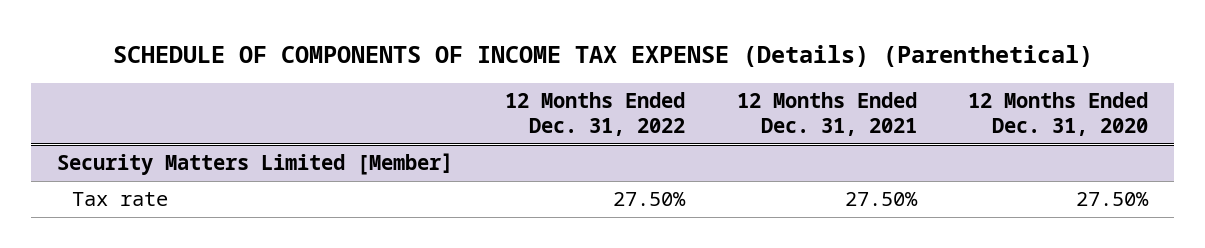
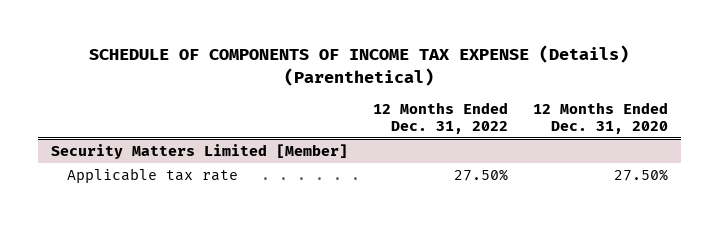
- | 12 Months Ended Dec. 31, 2022 | 12 Months Ended Dec. 31, 2021 | 12 Months Ended Dec. 31, 2020
+ | 12 Months Ended Dec. 31, 2022 | 12 Months Ended Dec. 31, 2020
@ Security Matters Limited [Member]
- Tax rate | 27.50% | 27.50% | 27.50%
+ Applicable tax rate | 27.50% | 27.50%

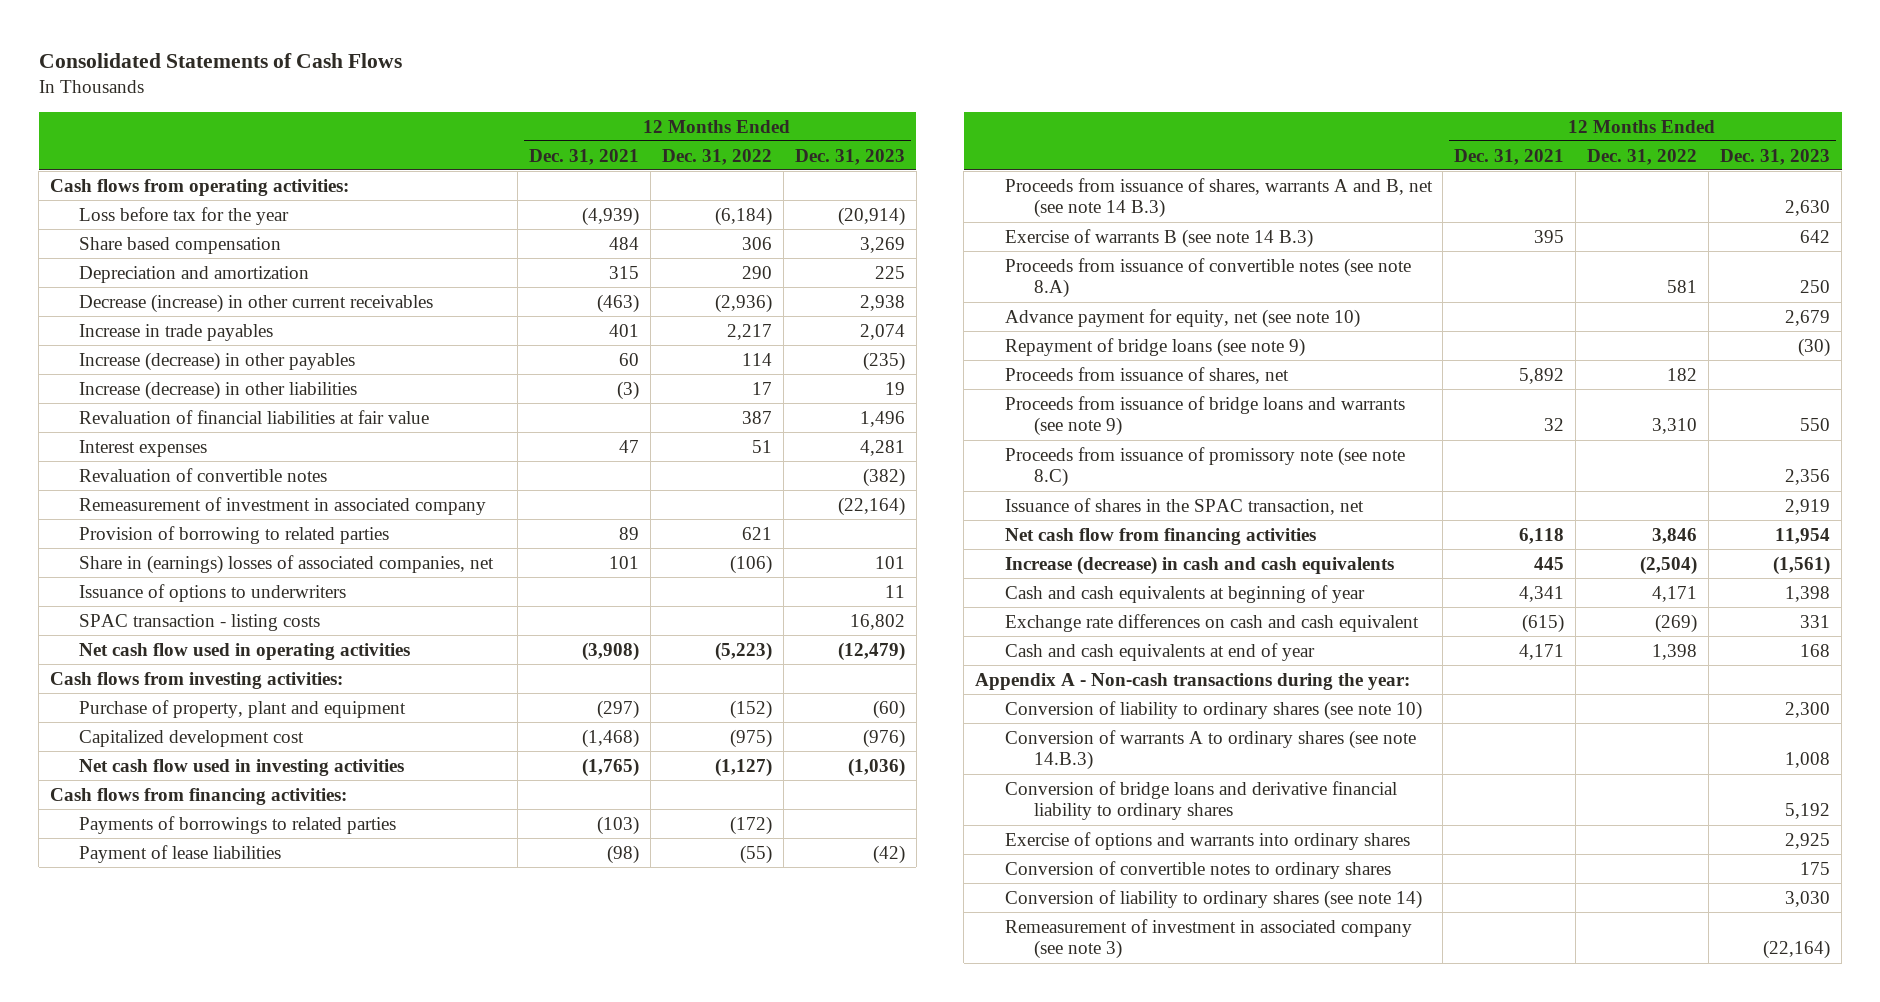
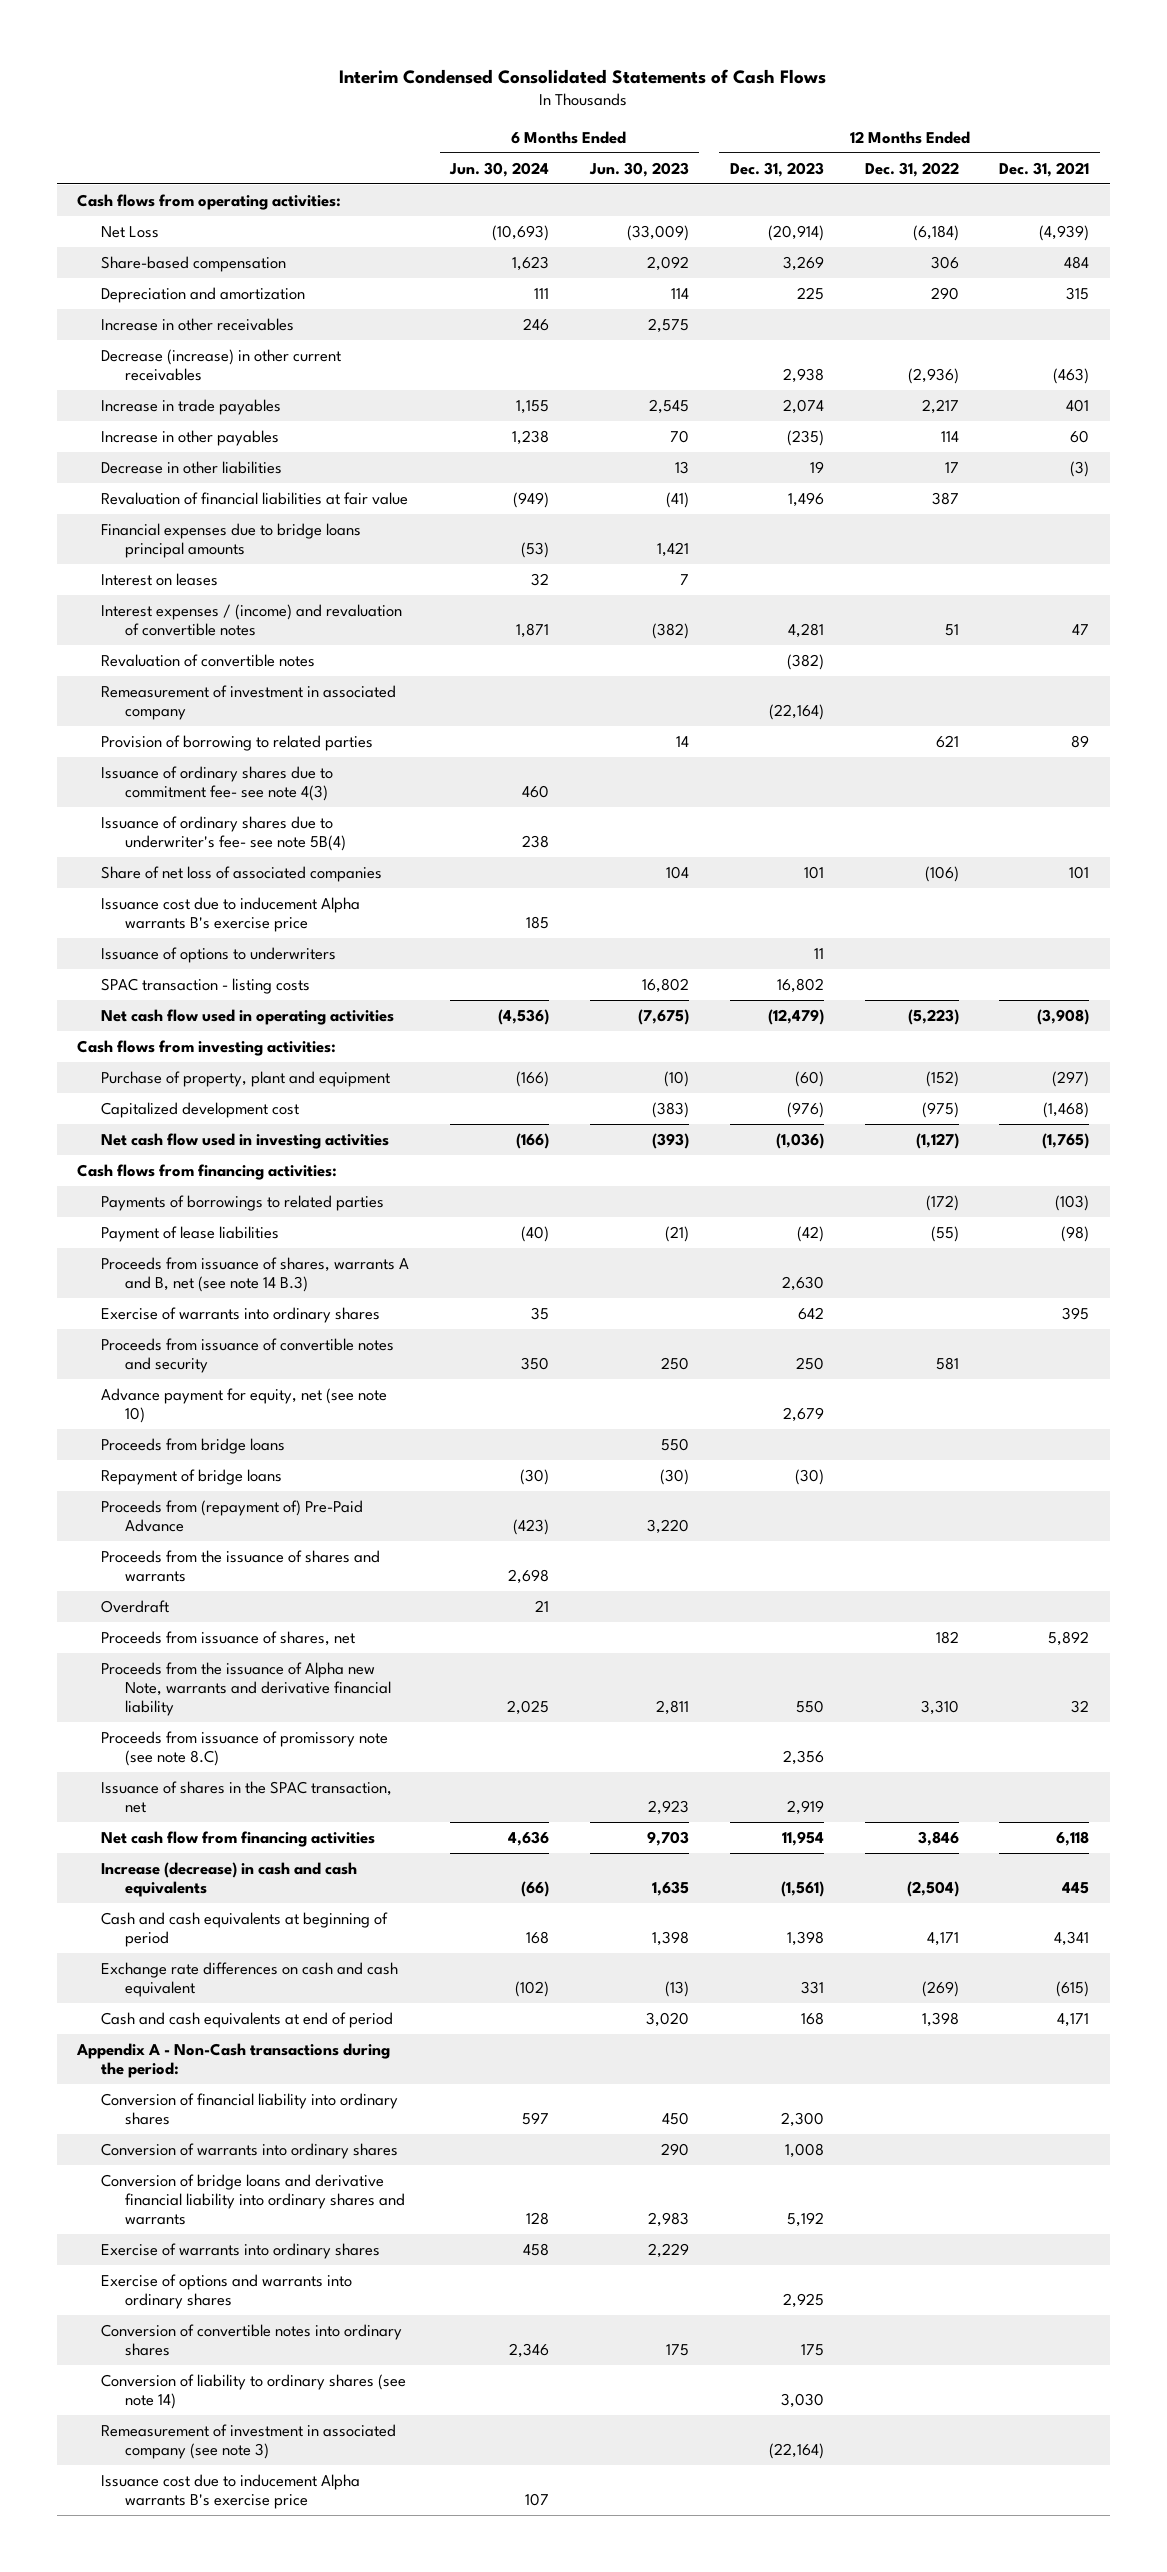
- Consolidated Statements of Cash Flows
+ Interim Condensed Consolidated Statements of Cash Flows
- | 12 Months Ended Dec. 31, 2021 | 12 Months Ended Dec. 31, 2022 | 12 Months Ended Dec. 31, 2023
+ | 6 Months Ended Jun. 30, 2024 | 6 Months Ended Jun. 30, 2023 | 12 Months Ended Dec. 31, 2023 | 12 Months Ended Dec. 31, 2022 | 12 Months Ended Dec. 31, 2021
- Loss before tax for the year | (4,939) | (6,184) | (20,914)
- Share based compensation | 484 | 306 | 3,269
+ Net Loss | (10,693) | (33,009) | (20,914) | (6,184) | (4,939)
+ Share-based compensation | 1,623 | 2,092 | 3,269 | 306 | 484
+ Increase in other receivables | 246 | 2,575 | | |
- Increase (decrease) in other payables | 60 | 114 | (235)
- Increase (decrease) in other liabilities | (3) | 17 | 19
+ Increase in other payables | 1,238 | 70 | (235) | 114 | 60
+ Decrease in other liabilities | | 13 | 19 | 17 | (3)
- Interest expenses | 47 | 51 | 4,281
+ Financial expenses due to bridge loans principal amounts | (53) | 1,421 | | |
+ Interest on leases | 32 | 7 | | |
+ Interest expenses / (income) and revaluation of convertible notes | 1,871 | (382) | 4,281 | 51 | 47
- Share in (earnings) losses of associated companies, net | 101 | (106) | 101
+ Issuance of ordinary shares due to commitment fee- see note 4(3) | 460 | | | |
+ Issuance of ordinary shares due to underwriter's fee- see note 5B(4) | 238 | | | |
+ Share of net loss of associated companies | | 104 | 101 | (106) | 101
+ Issuance cost due to inducement Alpha warrants B's exercise price | 185 | | | |
- Exercise of warrants B (see note 14 B.3) | 395 | | 642
- Proceeds from issuance of convertible notes (see note 8.A) | | 581 | 250
+ Exercise of warrants into ordinary shares | 35 | | 642 | | 395
+ Proceeds from issuance of convertible notes and security | 350 | 250 | 250 | 581 |
- Repayment of bridge loans (see note 9) | | | (30)
+ Proceeds from bridge loans | | 550 | | |
+ Repayment of bridge loans | (30) | (30) | (30) | |
+ Proceeds from (repayment of) Pre-Paid Advance | (423) | 3,220 | | |
+ Proceeds from the issuance of shares and warrants | 2,698 | | | |
+ Overdraft | 21 | | | |
- Proceeds from issuance of bridge loans and warrants (see note 9) | 32 | 3,310 | 550
+ Proceeds from the issuance of Alpha new Note, warrants and derivative financial liability | 2,025 | 2,811 | 550 | 3,310 | 32
- Cash and cash equivalents at beginning of year | 4,341 | 4,171 | 1,398
+ Cash and cash equivalents at beginning of period | 168 | 1,398 | 1,398 | 4,171 | 4,341
- Cash and cash equivalents at end of year | 4,171 | 1,398 | 168
- Appendix A - Non-cash transactions during the year:
- Conversion of liability to ordinary shares (see note 10) | | | 2,300
- Conversion of warrants A to ordinary shares (see note 14.B.3) | | | 1,008
- Conversion of bridge loans and derivative financial liability to ordinary shares | | | 5,192
+ Cash and cash equivalents at end of period | | 3,020 | 168 | 1,398 | 4,171
+ Appendix A - Non-Cash transactions during the period:
+ Conversion of financial liability into ordinary shares | 597 | 450 | 2,300 | |
+ Conversion of warrants into ordinary shares | | 290 | 1,008 | |
+ Conversion of bridge loans and derivative financial liability into ordinary shares and warrants | 128 | 2,983 | 5,192 | |
+ Exercise of warrants into ordinary shares | 458 | 2,229 | | |
- Conversion of convertible notes to ordinary shares | | | 175
+ Conversion of convertible notes into ordinary shares | 2,346 | 175 | 175 | |
+ Issuance cost due to inducement Alpha warrants B's exercise price | 107 | | | |

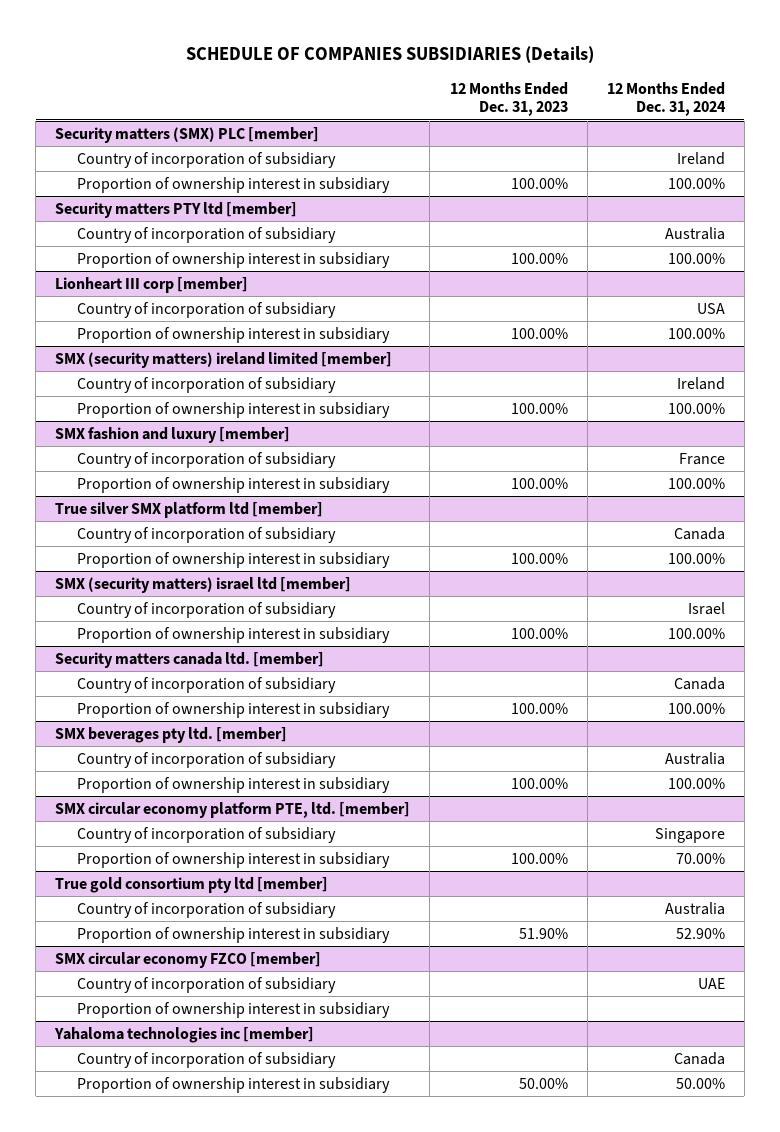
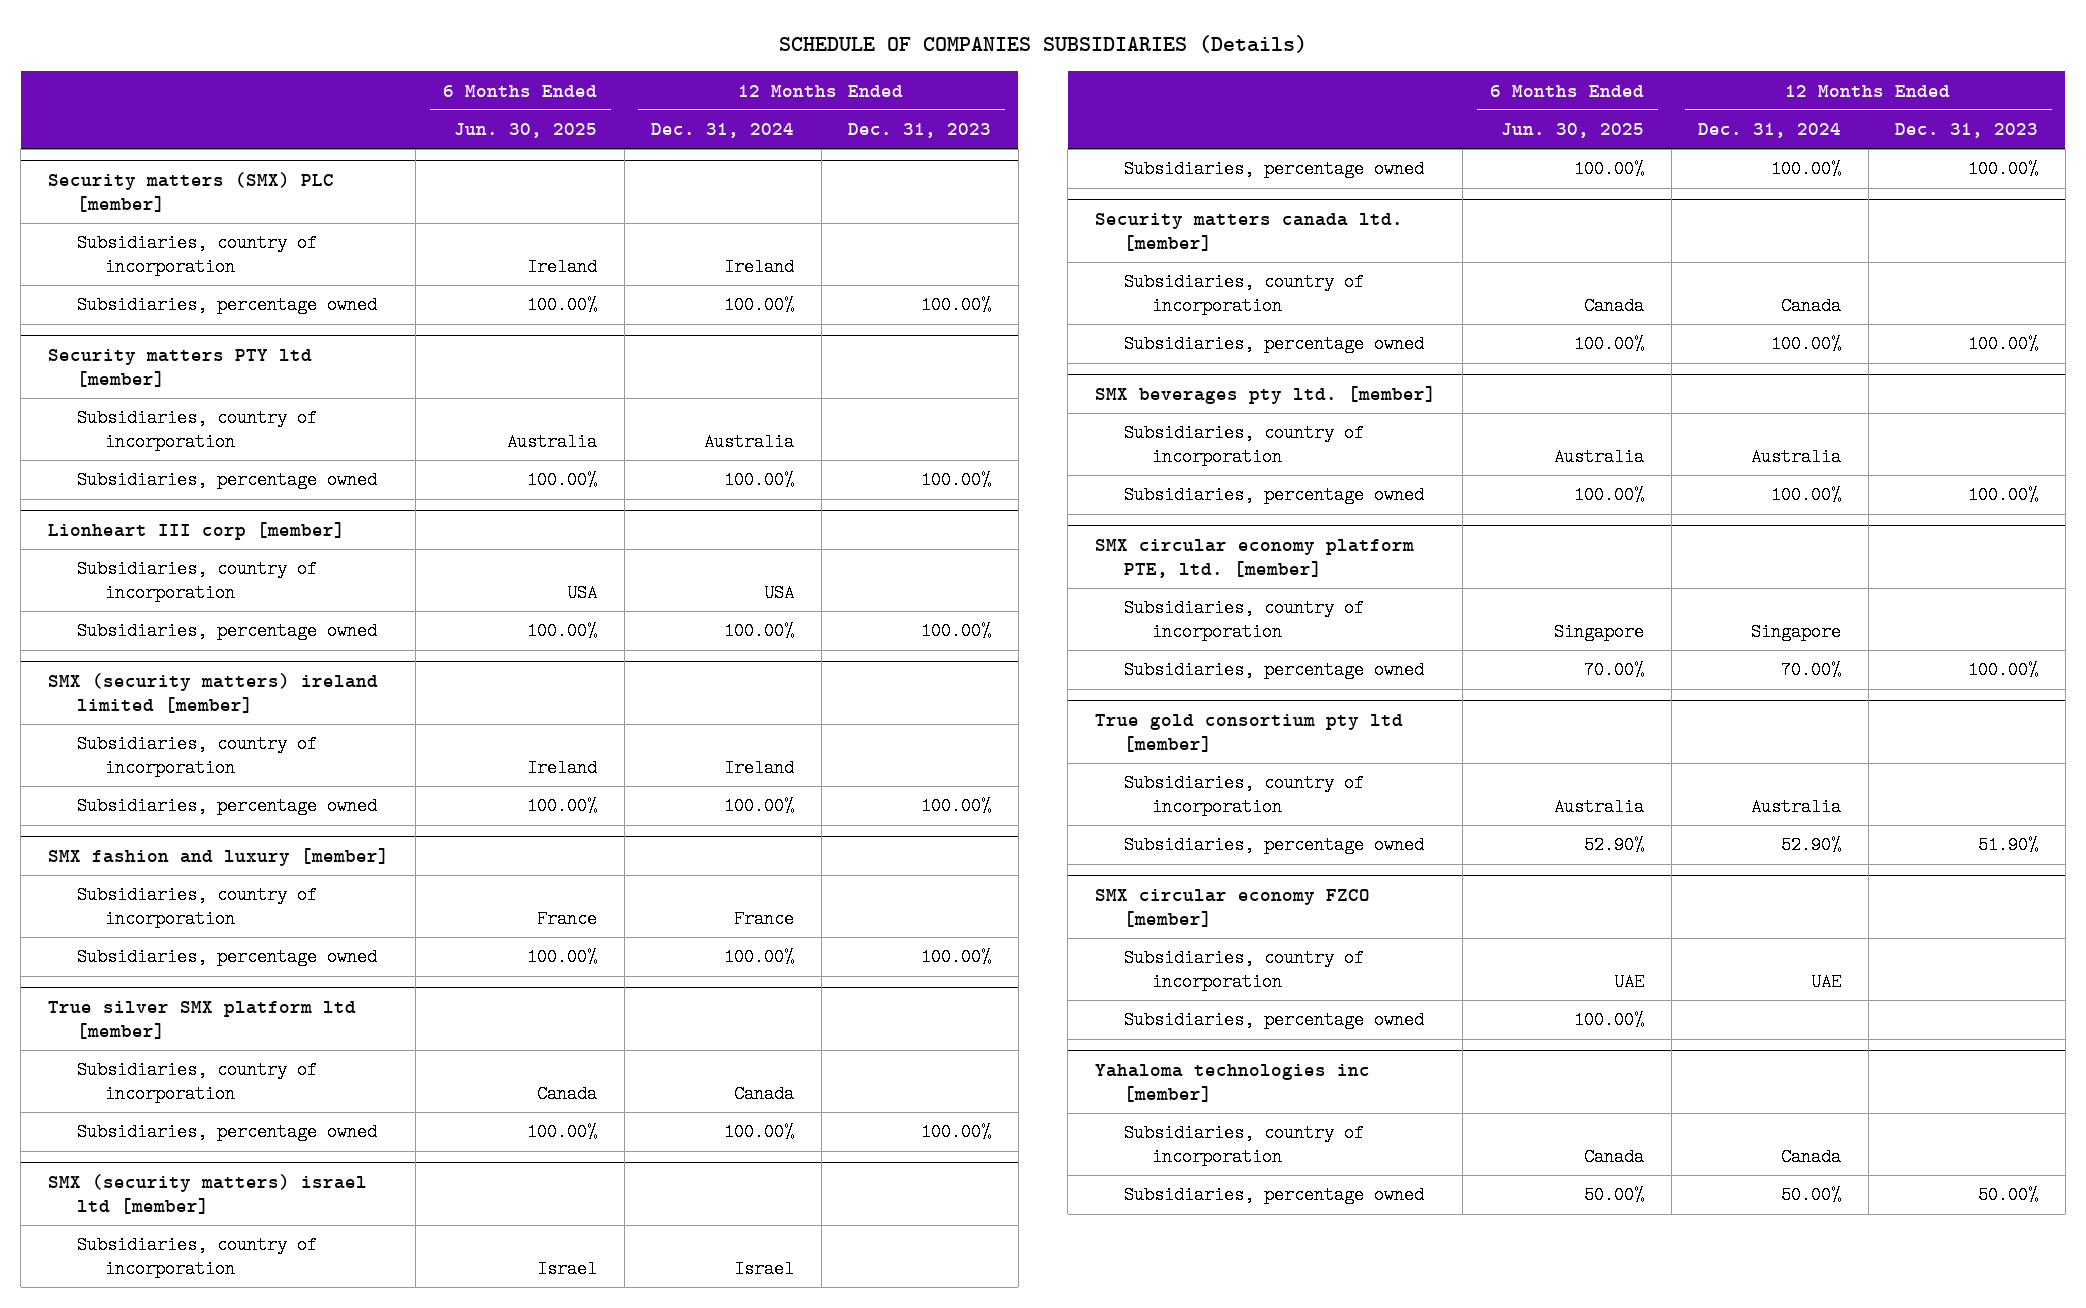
- | 12 Months Ended Dec. 31, 2023 | 12 Months Ended Dec. 31, 2024
+ | 6 Months Ended Jun. 30, 2025 | 12 Months Ended Dec. 31, 2024 | 12 Months Ended Dec. 31, 2023
@ Security matters (SMX) PLC [member]
- Country of incorporation of subsidiary | | Ireland
- Proportion of ownership interest in subsidiary | 100.00% | 100.00%
+ Subsidiaries, country of incorporation | Ireland | Ireland |
+ Subsidiaries, percentage owned | 100.00% | 100.00% | 100.00%
@ Security matters PTY ltd [member]
- Country of incorporation of subsidiary | | Australia
- Proportion of ownership interest in subsidiary | 100.00% | 100.00%
+ Subsidiaries, country of incorporation | Australia | Australia |
+ Subsidiaries, percentage owned | 100.00% | 100.00% | 100.00%
@ Lionheart III corp [member]
- Country of incorporation of subsidiary | | USA
- Proportion of ownership interest in subsidiary | 100.00% | 100.00%
+ Subsidiaries, country of incorporation | USA | USA |
+ Subsidiaries, percentage owned | 100.00% | 100.00% | 100.00%
@ SMX (security matters) ireland limited [member]
- Country of incorporation of subsidiary | | Ireland
- Proportion of ownership interest in subsidiary | 100.00% | 100.00%
+ Subsidiaries, country of incorporation | Ireland | Ireland |
+ Subsidiaries, percentage owned | 100.00% | 100.00% | 100.00%
@ SMX fashion and luxury [member]
- Country of incorporation of subsidiary | | France
- Proportion of ownership interest in subsidiary | 100.00% | 100.00%
+ Subsidiaries, country of incorporation | France | France |
+ Subsidiaries, percentage owned | 100.00% | 100.00% | 100.00%
@ True silver SMX platform ltd [member]
- Country of incorporation of subsidiary | | Canada
- Proportion of ownership interest in subsidiary | 100.00% | 100.00%
+ Subsidiaries, country of incorporation | Canada | Canada |
+ Subsidiaries, percentage owned | 100.00% | 100.00% | 100.00%
@ SMX (security matters) israel ltd [member]
- Country of incorporation of subsidiary | | Israel
- Proportion of ownership interest in subsidiary | 100.00% | 100.00%
+ Subsidiaries, country of incorporation | Israel | Israel |
+ Subsidiaries, percentage owned | 100.00% | 100.00% | 100.00%
@ Security matters canada ltd. [member]
- Country of incorporation of subsidiary | | Canada
- Proportion of ownership interest in subsidiary | 100.00% | 100.00%
+ Subsidiaries, country of incorporation | Canada | Canada |
+ Subsidiaries, percentage owned | 100.00% | 100.00% | 100.00%
@ SMX beverages pty ltd. [member]
- Country of incorporation of subsidiary | | Australia
- Proportion of ownership interest in subsidiary | 100.00% | 100.00%
+ Subsidiaries, country of incorporation | Australia | Australia |
+ Subsidiaries, percentage owned | 100.00% | 100.00% | 100.00%
@ SMX circular economy platform PTE, ltd. [member]
- Country of incorporation of subsidiary | | Singapore
- Proportion of ownership interest in subsidiary | 100.00% | 70.00%
+ Subsidiaries, country of incorporation | Singapore | Singapore |
+ Subsidiaries, percentage owned | 70.00% | 70.00% | 100.00%
@ True gold consortium pty ltd [member]
- Country of incorporation of subsidiary | | Australia
- Proportion of ownership interest in subsidiary | 51.90% | 52.90%
+ Subsidiaries, country of incorporation | Australia | Australia |
+ Subsidiaries, percentage owned | 52.90% | 52.90% | 51.90%
@ SMX circular economy FZCO [member]
- Country of incorporation of subsidiary | | UAE
- Proportion of ownership interest in subsidiary
+ Subsidiaries, country of incorporation | UAE | UAE |
+ Subsidiaries, percentage owned | 100.00% | |
@ Yahaloma technologies inc [member]
- Country of incorporation of subsidiary | | Canada
- Proportion of ownership interest in subsidiary | 50.00% | 50.00%
+ Subsidiaries, country of incorporation | Canada | Canada |
+ Subsidiaries, percentage owned | 50.00% | 50.00% | 50.00%

